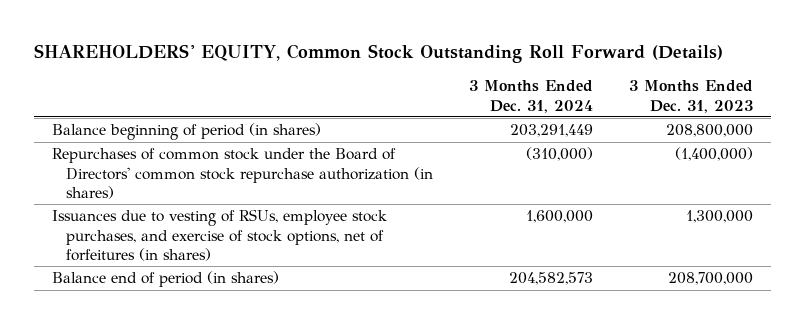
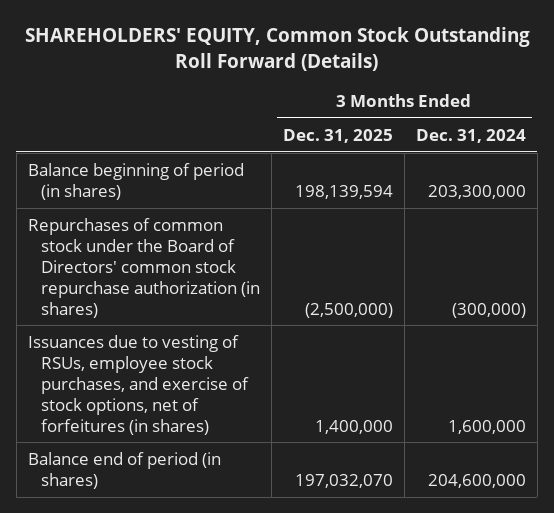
- | 3 Months Ended Dec. 31, 2024 | 3 Months Ended Dec. 31, 2023
+ | 3 Months Ended Dec. 31, 2025 | 3 Months Ended Dec. 31, 2024
- Balance beginning of period (in shares) | 203,291,449 | 208,800,000
- Repurchases of common stock under the Board of Directors' common stock repurchase authorization (in shares) | (310,000) | (1,400,000)
+ Balance beginning of period (in shares) | 198,139,594 | 203,300,000
+ Repurchases of common stock under the Board of Directors' common stock repurchase authorization (in shares) | (2,500,000) | (300,000)
- Balance end of period (in shares) | 204,582,573 | 208,700,000
+ Balance end of period (in shares) | 197,032,070 | 204,600,000

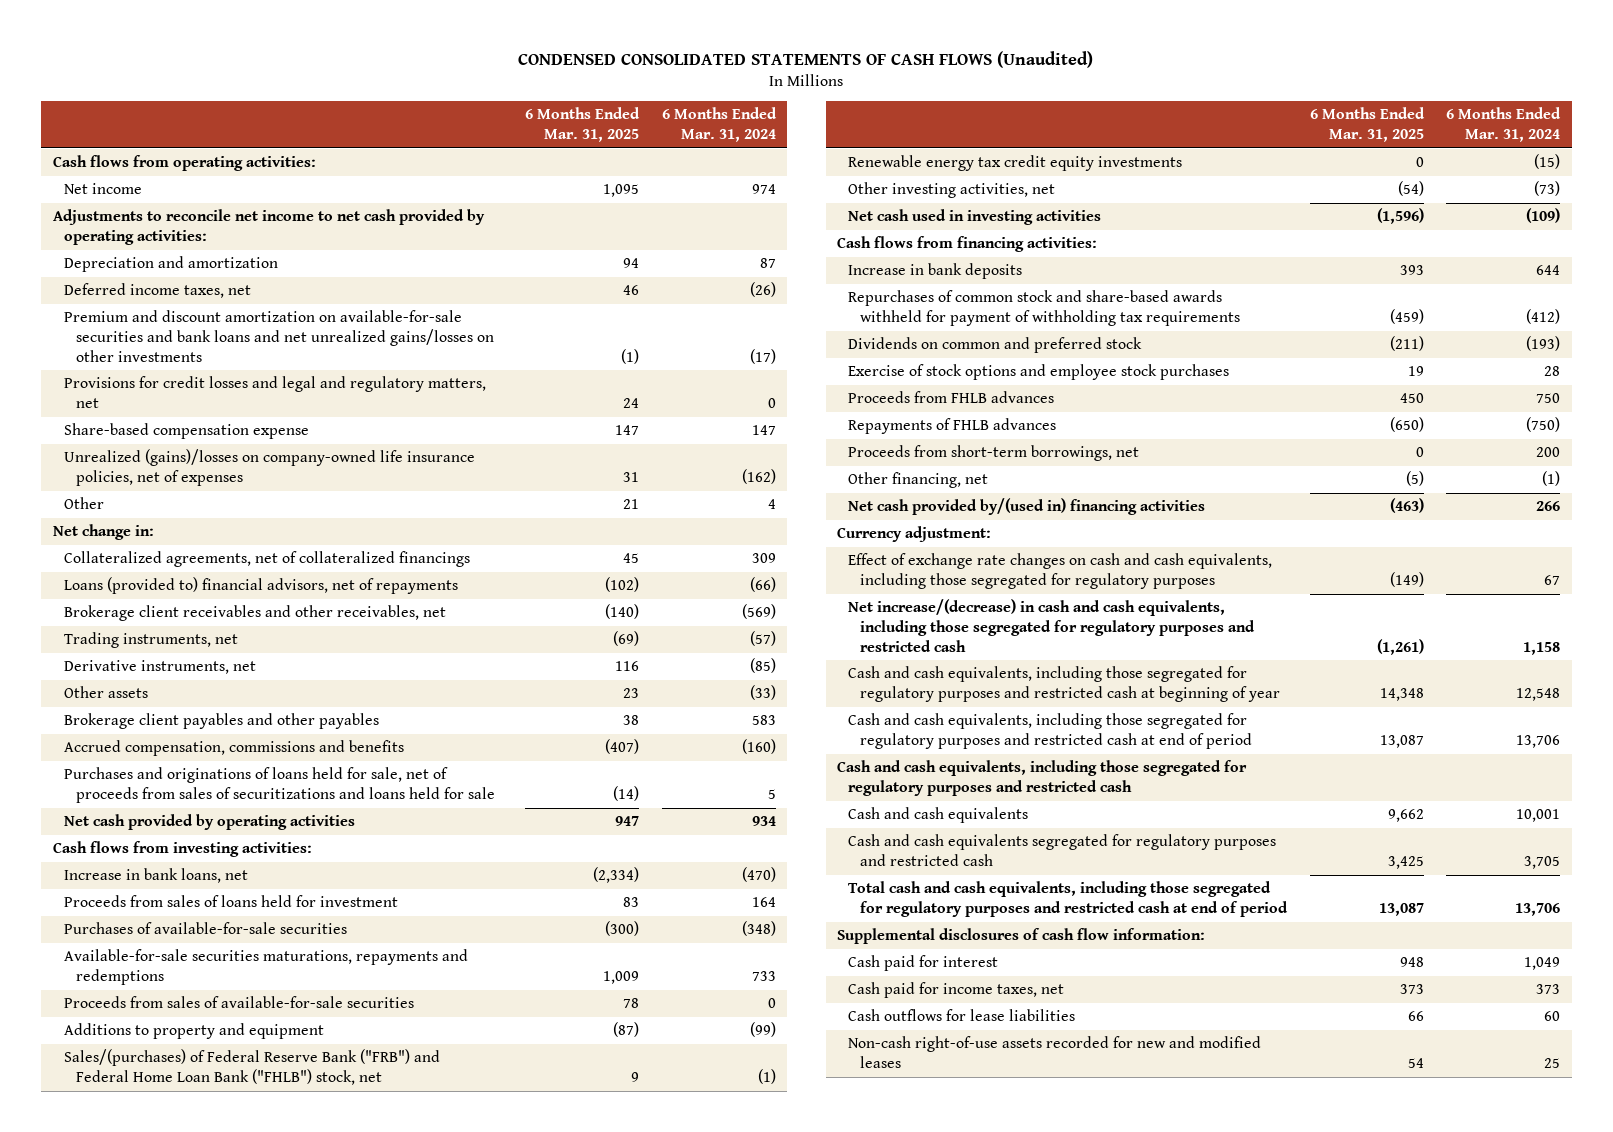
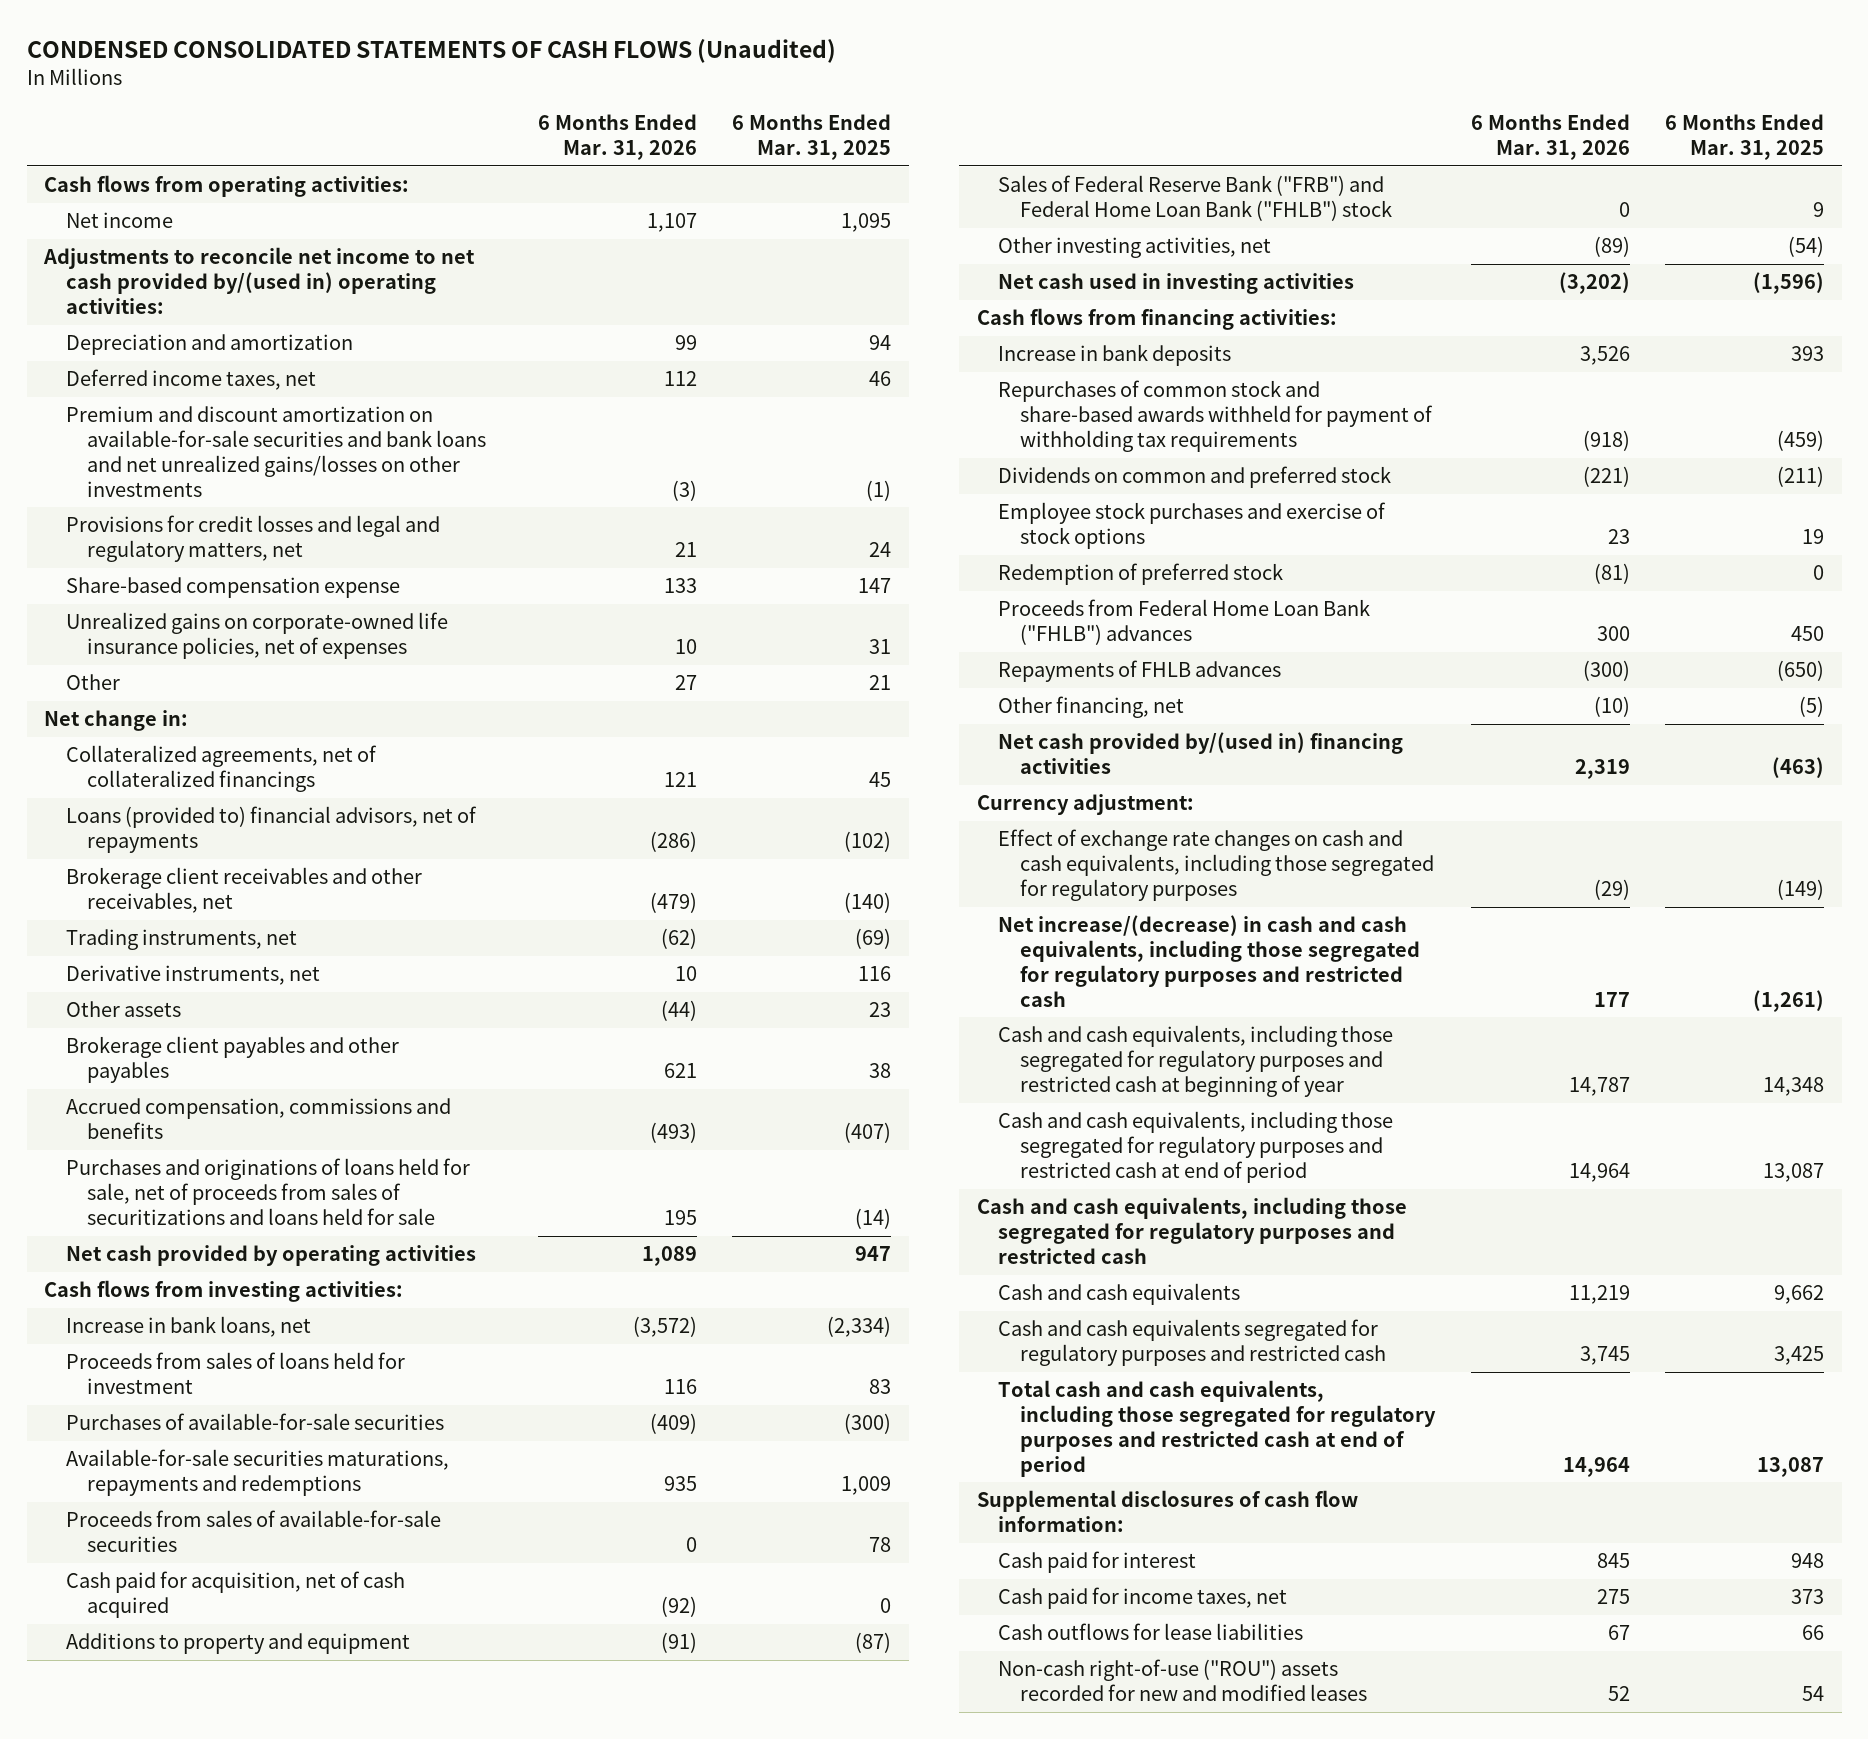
- | 6 Months Ended Mar. 31, 2025 | 6 Months Ended Mar. 31, 2024
+ | 6 Months Ended Mar. 31, 2026 | 6 Months Ended Mar. 31, 2025
- Adjustments to reconcile net income to net cash provided by operating activities:
+ Adjustments to reconcile net income to net cash provided by/(used in) operating activities:
- Unrealized (gains)/losses on company-owned life insurance policies, net of expenses | 31 | (162)
+ Unrealized gains on corporate-owned life insurance policies, net of expenses | 10 | 31
+ Cash paid for acquisition, net of cash acquired | (92) | 0
- Sales/(purchases) of Federal Reserve Bank ("FRB") and Federal Home Loan Bank ("FHLB") stock, net | 9 | (1)
- Renewable energy tax credit equity investments | 0 | (15)
+ Sales of Federal Reserve Bank ("FRB") and Federal Home Loan Bank ("FHLB") stock | 0 | 9
- Exercise of stock options and employee stock purchases | 19 | 28
- Proceeds from FHLB advances | 450 | 750
+ Employee stock purchases and exercise of stock options | 23 | 19
+ Redemption of preferred stock | (81) | 0
+ Proceeds from Federal Home Loan Bank ("FHLB") advances | 300 | 450
- Proceeds from short-term borrowings, net | 0 | 200
- Non-cash right-of-use assets recorded for new and modified leases | 54 | 25
+ Non-cash right-of-use ("ROU") assets recorded for new and modified leases | 52 | 54

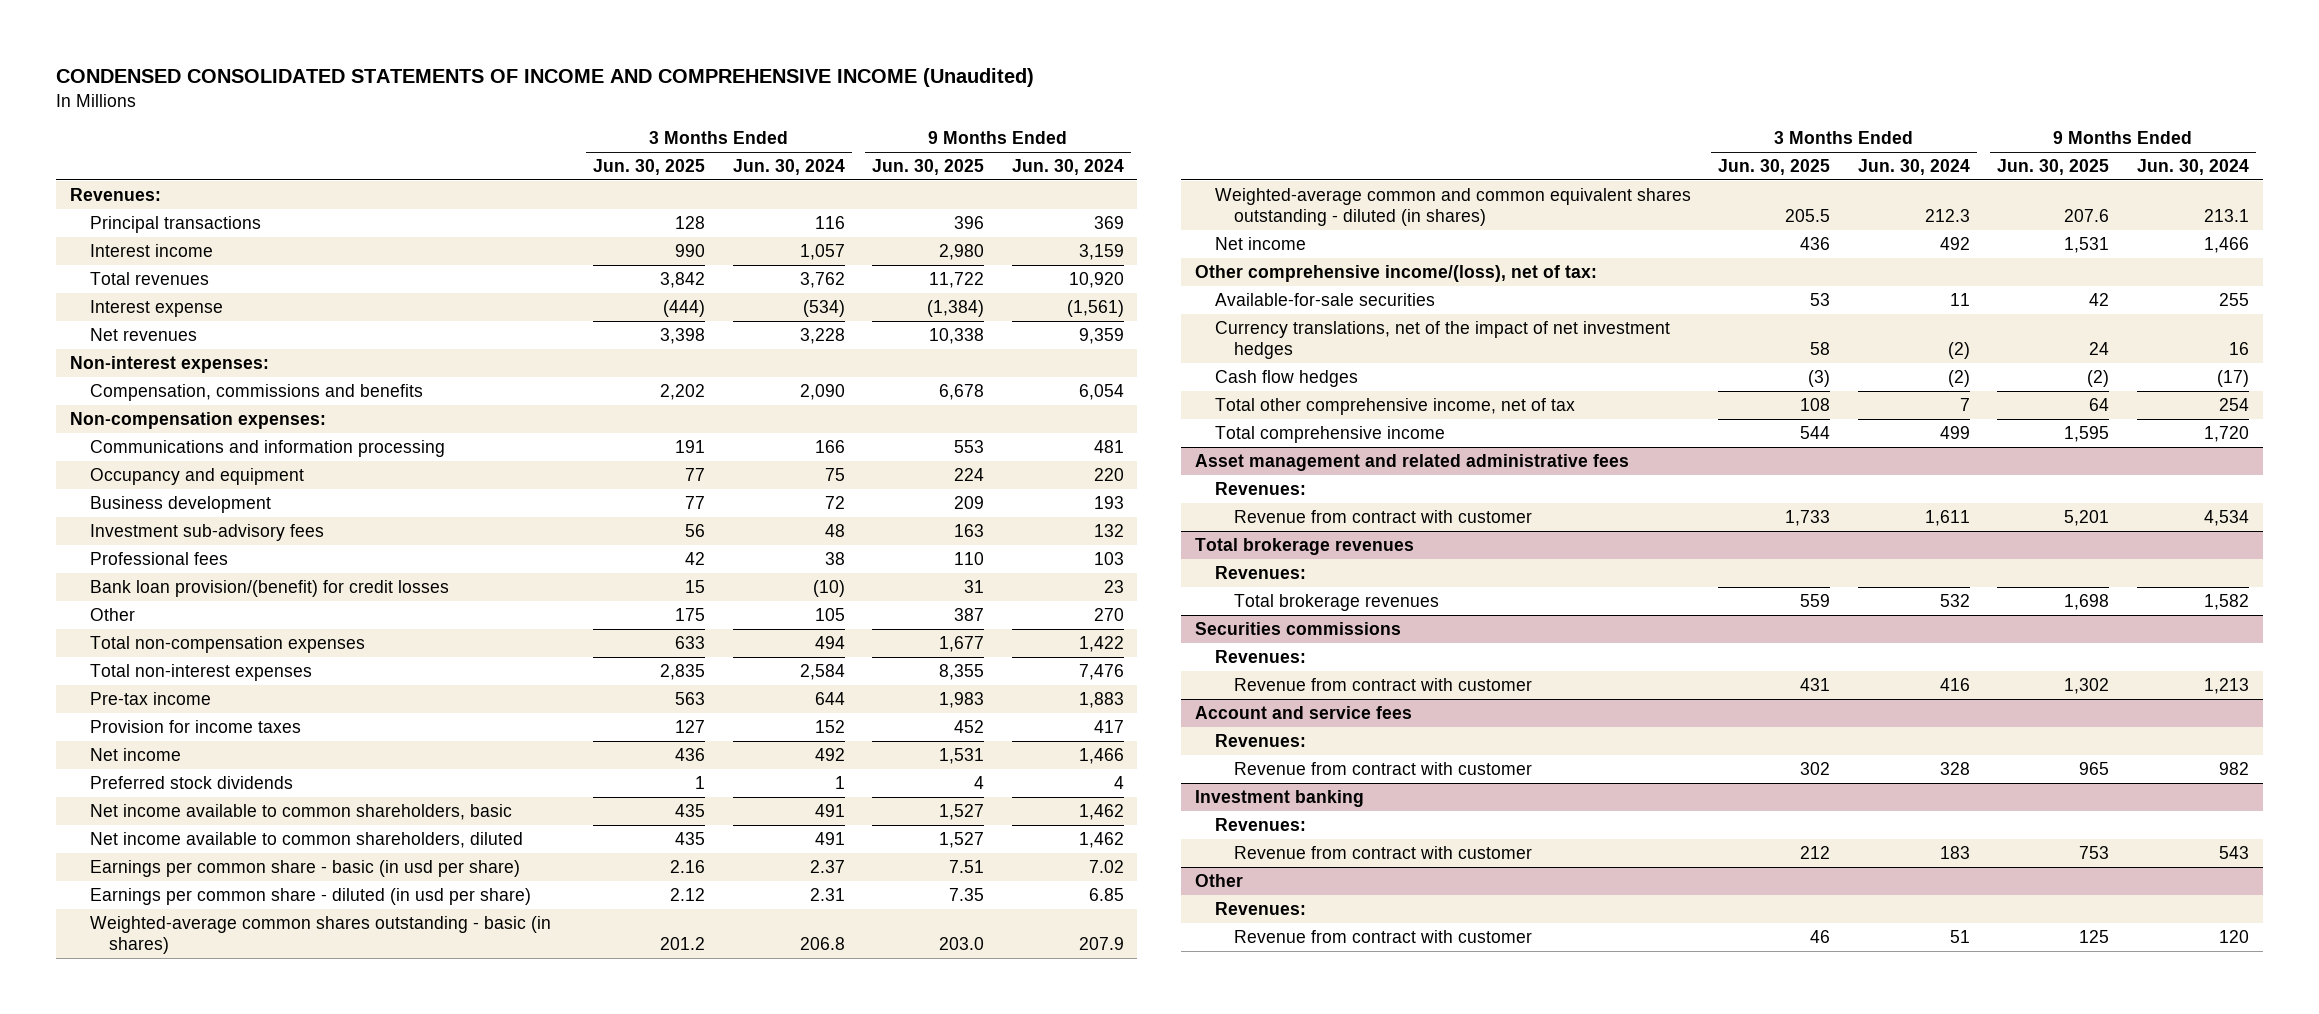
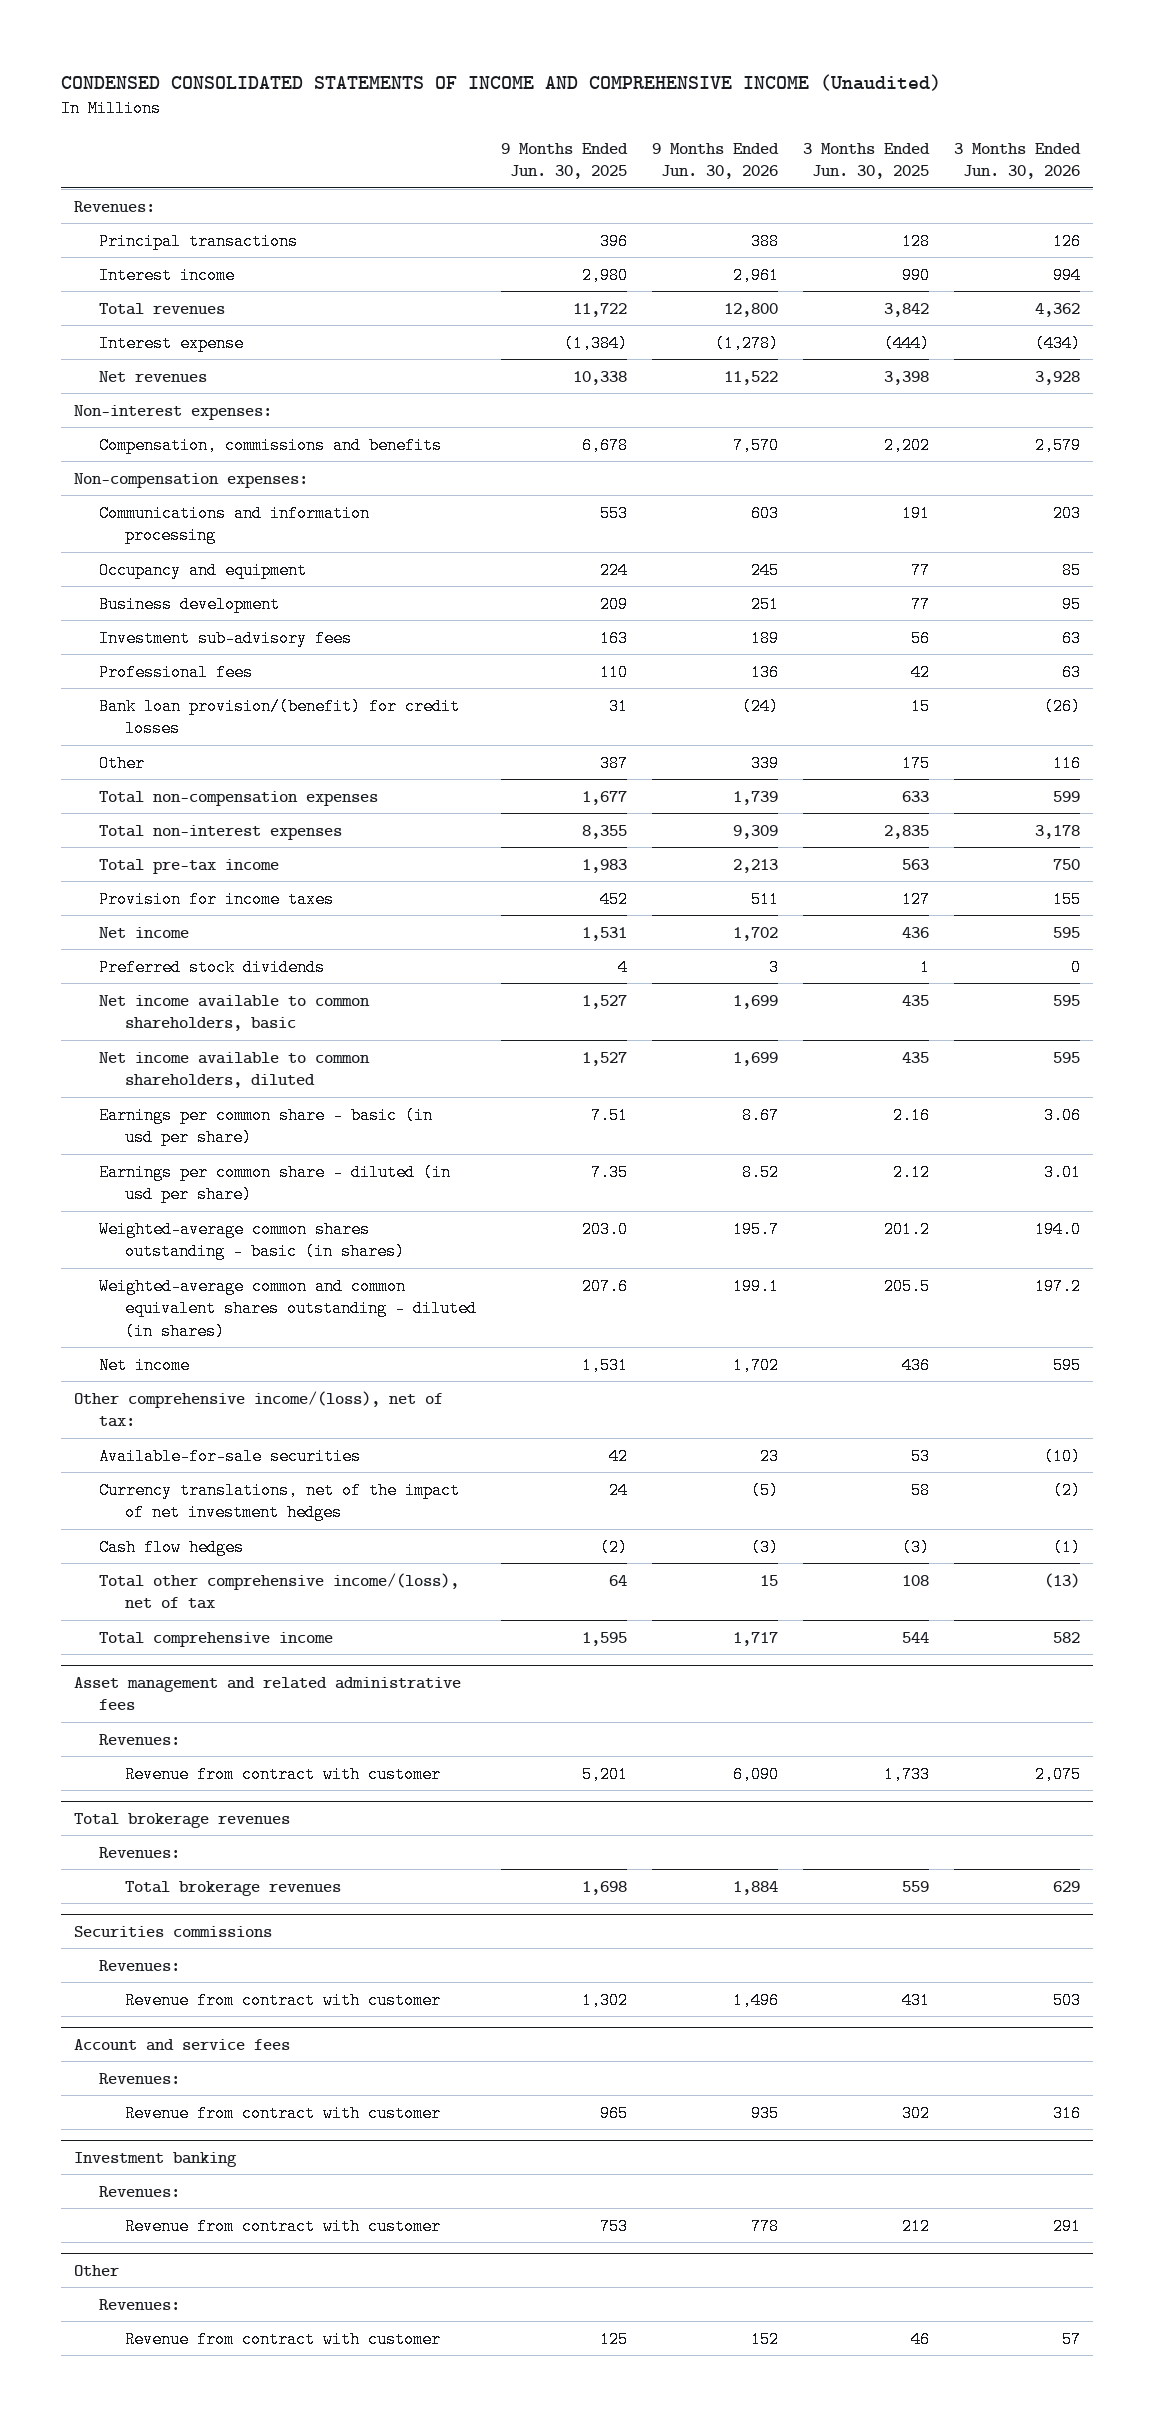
- | 3 Months Ended Jun. 30, 2025 | 3 Months Ended Jun. 30, 2024 | 9 Months Ended Jun. 30, 2025 | 9 Months Ended Jun. 30, 2024
+ | 9 Months Ended Jun. 30, 2025 | 9 Months Ended Jun. 30, 2026 | 3 Months Ended Jun. 30, 2025 | 3 Months Ended Jun. 30, 2026
- Pre-tax income | 563 | 644 | 1,983 | 1,883
+ Total pre-tax income | 1,983 | 2,213 | 563 | 750
- Total other comprehensive income, net of tax | 108 | 7 | 64 | 254
+ Total other comprehensive income/(loss), net of tax | 64 | 15 | 108 | (13)

